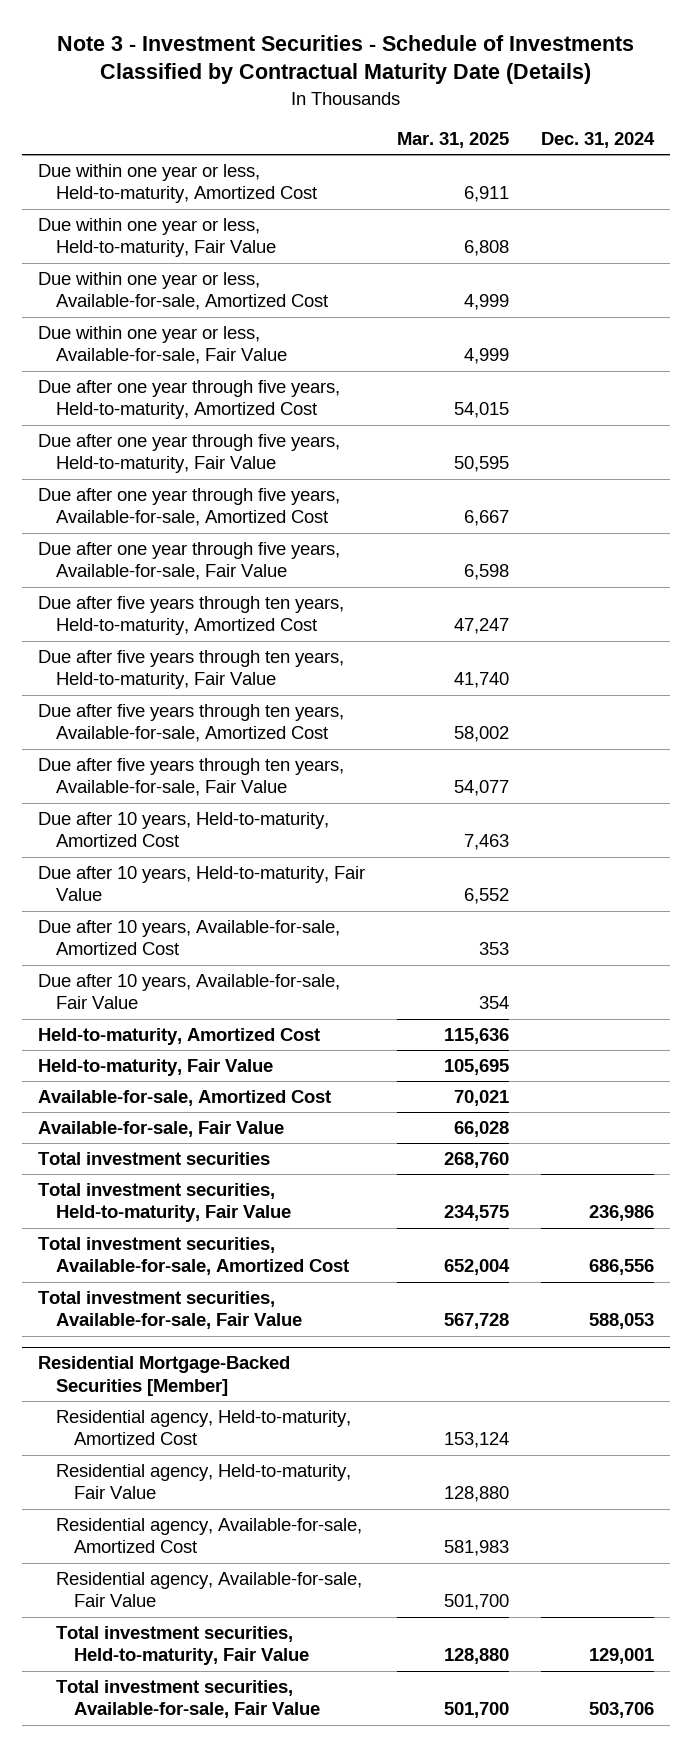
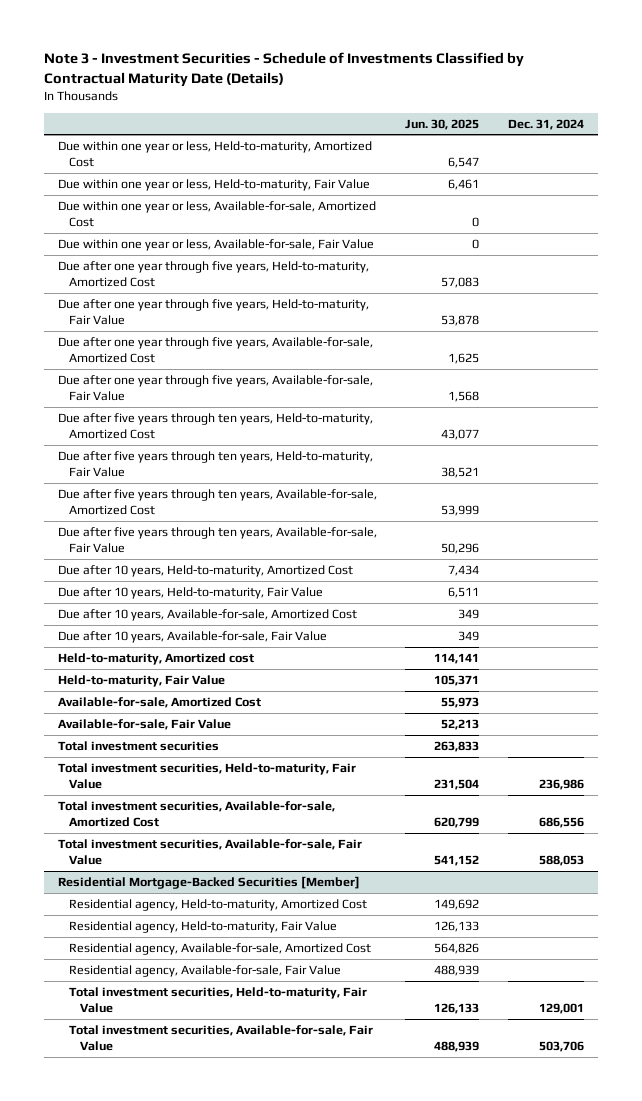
- | Mar. 31, 2025 | Dec. 31, 2024
+ | Jun. 30, 2025 | Dec. 31, 2024
- Held-to-maturity, Amortized Cost | 115,636 |
+ Held-to-maturity, Amortized cost | 114,141 |

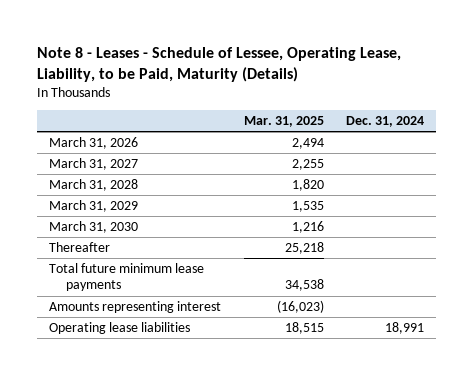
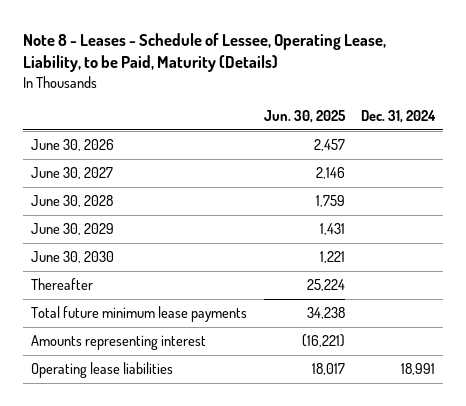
- | Mar. 31, 2025 | Dec. 31, 2024
+ | Jun. 30, 2025 | Dec. 31, 2024
- March 31, 2026 | 2,494 |
- March 31, 2027 | 2,255 |
- March 31, 2028 | 1,820 |
- March 31, 2029 | 1,535 |
- March 31, 2030 | 1,216 |
+ June 30, 2026 | 2,457 |
+ June 30, 2027 | 2,146 |
+ June 30, 2028 | 1,759 |
+ June 30, 2029 | 1,431 |
+ June 30, 2030 | 1,221 |

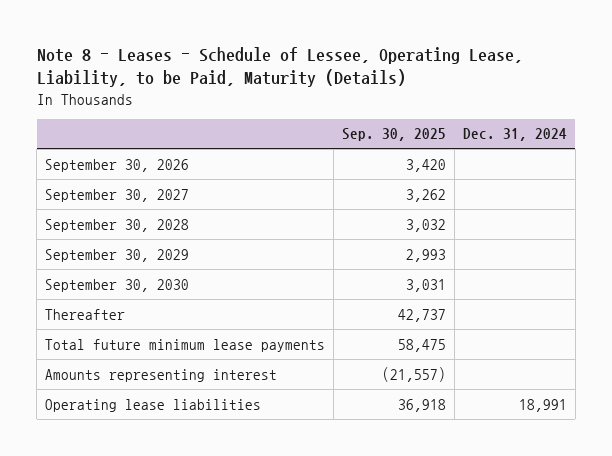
- | Jun. 30, 2025 | Dec. 31, 2024
+ | Sep. 30, 2025 | Dec. 31, 2024
- June 30, 2026 | 2,457 |
- June 30, 2027 | 2,146 |
- June 30, 2028 | 1,759 |
- June 30, 2029 | 1,431 |
- June 30, 2030 | 1,221 |
+ September 30, 2026 | 3,420 |
+ September 30, 2027 | 3,262 |
+ September 30, 2028 | 3,032 |
+ September 30, 2029 | 2,993 |
+ September 30, 2030 | 3,031 |

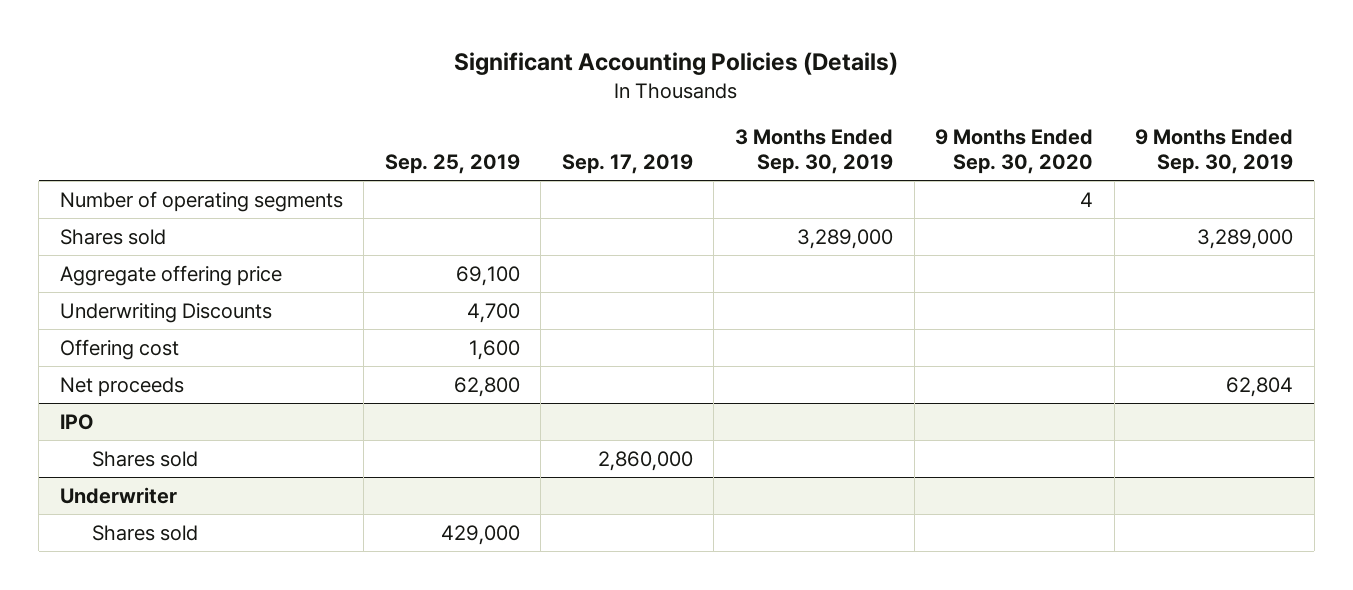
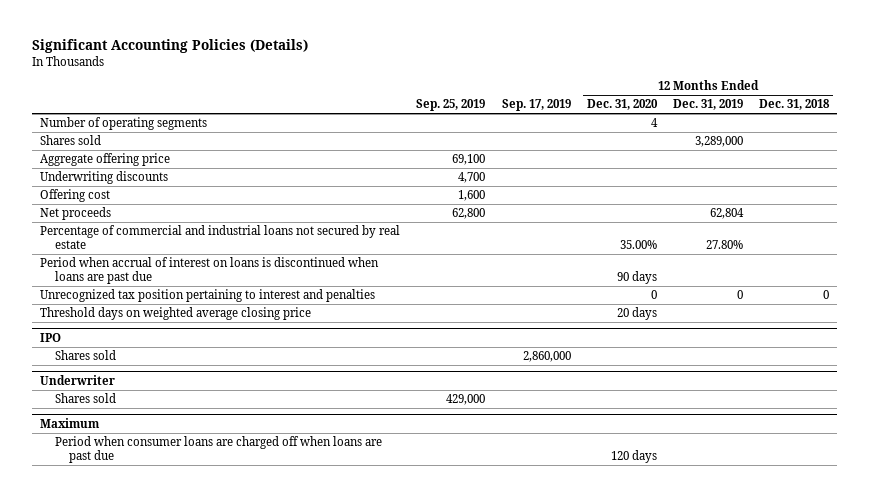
- | Sep. 25, 2019 | Sep. 17, 2019 | 3 Months Ended Sep. 30, 2019 | 9 Months Ended Sep. 30, 2020 | 9 Months Ended Sep. 30, 2019
+ | Sep. 25, 2019 | Sep. 17, 2019 | 12 Months Ended Dec. 31, 2020 | 12 Months Ended Dec. 31, 2019 | 12 Months Ended Dec. 31, 2018
- Underwriting Discounts | 4,700 | | | |
+ Underwriting discounts | 4,700 | | | |
+ Percentage of commercial and industrial loans not secured by real estate | | | 35.00% | 27.80% |
+ Period when accrual of interest on loans is discontinued when loans are past due | | | 90 days | |
+ Unrecognized tax position pertaining to interest and penalties | | | 0 | 0 | 0
+ Threshold days on weighted average closing price | | | 20 days | |
+ Maximum
+ Period when consumer loans are charged off when loans are past due | | | 120 days | |

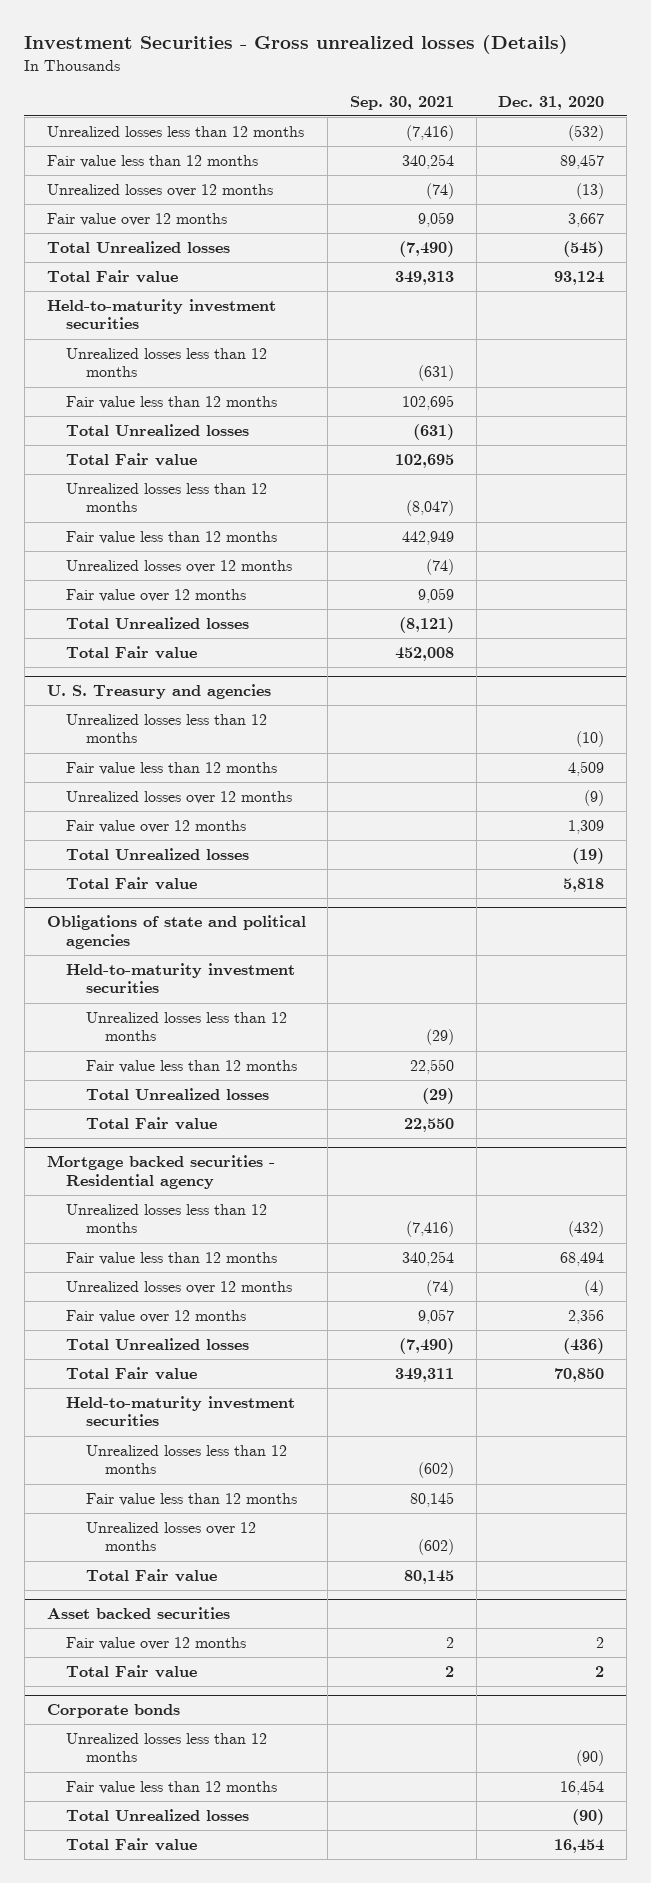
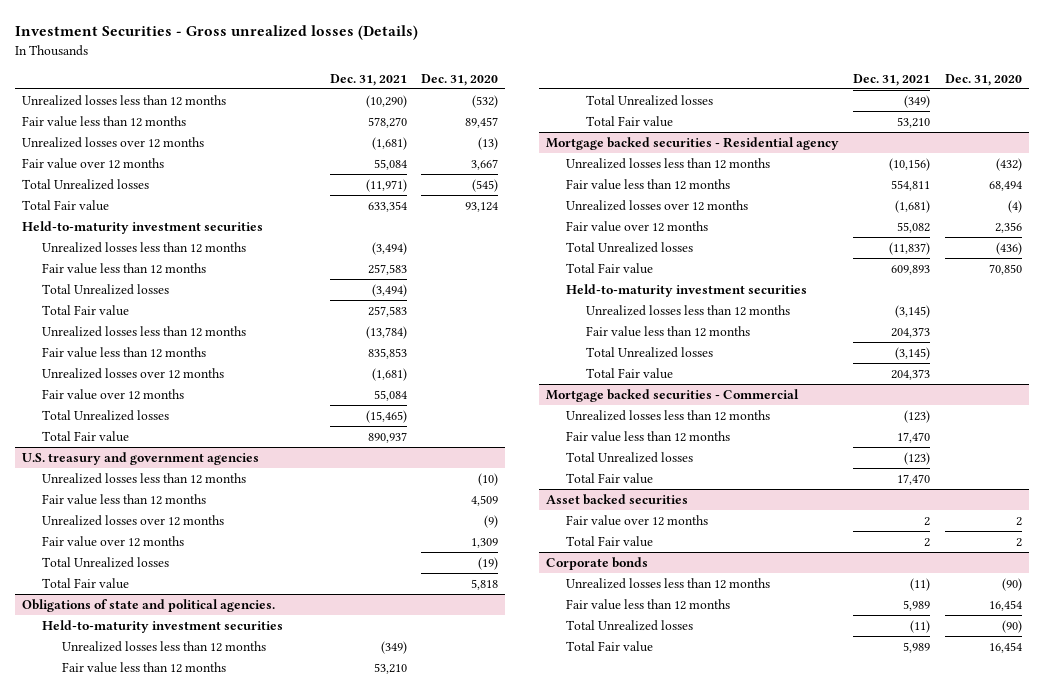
- | Sep. 30, 2021 | Dec. 31, 2020
+ | Dec. 31, 2021 | Dec. 31, 2020
- U. S. Treasury and agencies
+ U.S. treasury and government agencies
- Obligations of state and political agencies
+ Obligations of state and political agencies.
@ Mortgage backed securities - Residential agency
- Unrealized losses over 12 months | (602) |
+ Total Unrealized losses | (3,145) |
+ Mortgage backed securities - Commercial
+ Unrealized losses less than 12 months | (123) |
+ Fair value less than 12 months | 17,470 |
+ Total Unrealized losses | (123) |
+ Total Fair value | 17,470 |

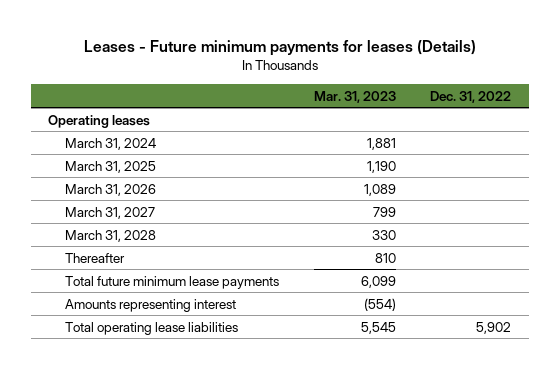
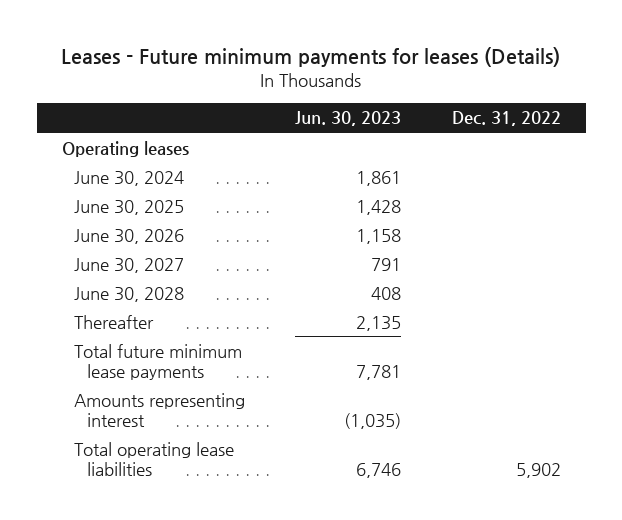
- | Mar. 31, 2023 | Dec. 31, 2022
+ | Jun. 30, 2023 | Dec. 31, 2022
- March 31, 2024 | 1,881 |
- March 31, 2025 | 1,190 |
- March 31, 2026 | 1,089 |
- March 31, 2027 | 799 |
- March 31, 2028 | 330 |
+ June 30, 2024 | 1,861 |
+ June 30, 2025 | 1,428 |
+ June 30, 2026 | 1,158 |
+ June 30, 2027 | 791 |
+ June 30, 2028 | 408 |

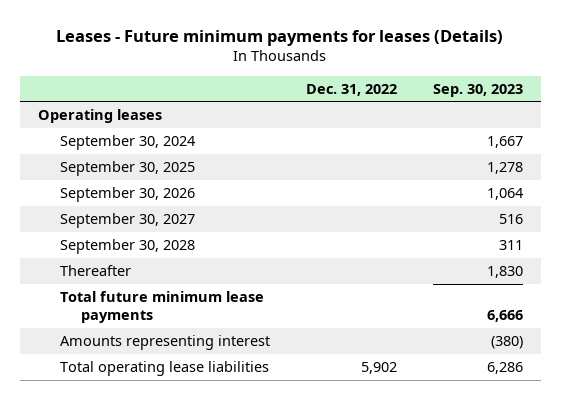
- | Jun. 30, 2023 | Dec. 31, 2022
+ | Dec. 31, 2022 | Sep. 30, 2023
- June 30, 2024 | 1,861 |
- June 30, 2025 | 1,428 |
- June 30, 2026 | 1,158 |
- June 30, 2027 | 791 |
- June 30, 2028 | 408 |
+ September 30, 2024 | | 1,667
+ September 30, 2025 | | 1,278
+ September 30, 2026 | | 1,064
+ September 30, 2027 | | 516
+ September 30, 2028 | | 311

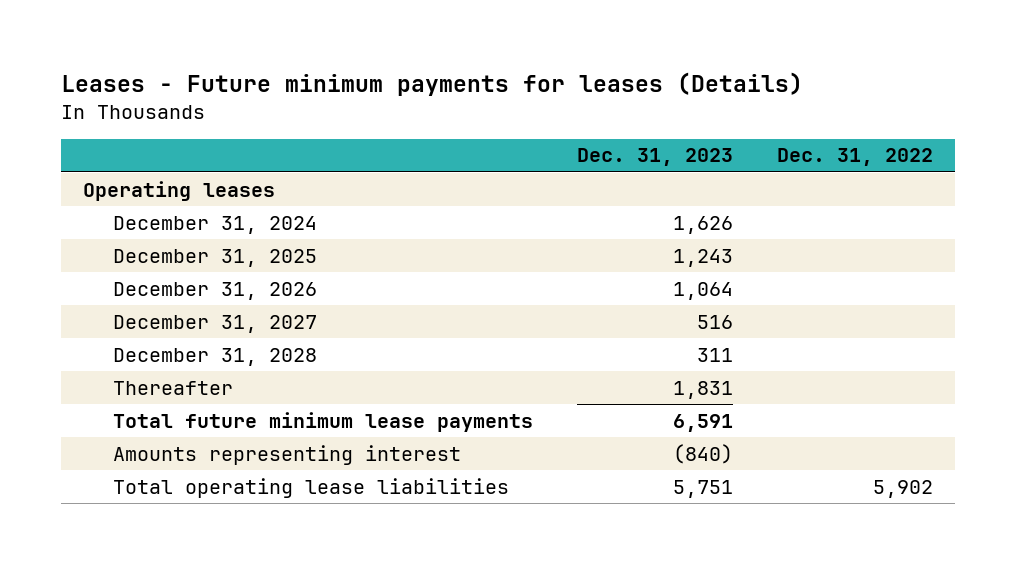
- | Dec. 31, 2022 | Sep. 30, 2023
+ | Dec. 31, 2023 | Dec. 31, 2022
- September 30, 2024 | | 1,667
- September 30, 2025 | | 1,278
- September 30, 2026 | | 1,064
- September 30, 2027 | | 516
- September 30, 2028 | | 311
+ December 31, 2024 | 1,626 |
+ December 31, 2025 | 1,243 |
+ December 31, 2026 | 1,064 |
+ December 31, 2027 | 516 |
+ December 31, 2028 | 311 |

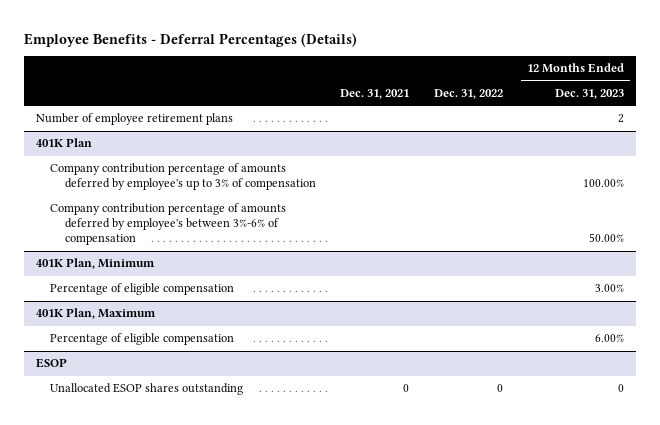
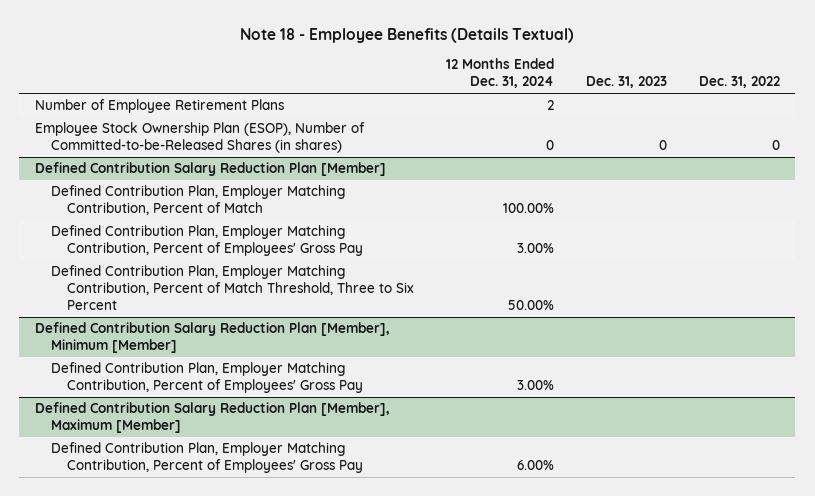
- Employee Benefits - Deferral Percentages (Details)
+ Note 18 - Employee Benefits (Details Textual)
- | Dec. 31, 2021 | Dec. 31, 2022 | 12 Months Ended Dec. 31, 2023
+ | 12 Months Ended Dec. 31, 2024 | Dec. 31, 2023 | Dec. 31, 2022
- Number of employee retirement plans | | | 2
- 401K Plan
- Company contribution percentage of amounts deferred by employee's up to 3% of compensation | | | 100.00%
- Company contribution percentage of amounts deferred by employee's between 3%-6% of compensation | | | 50.00%
- 401K Plan, Minimum
- Percentage of eligible compensation | | | 3.00%
- 401K Plan, Maximum
- Percentage of eligible compensation | | | 6.00%
- ESOP
- Unallocated ESOP shares outstanding | 0 | 0 | 0
+ Number of Employee Retirement Plans | 2 | |
+ Employee Stock Ownership Plan (ESOP), Number of Committed-to-be-Released Shares (in shares) | 0 | 0 | 0
+ Defined Contribution Salary Reduction Plan [Member]
+ Defined Contribution Plan, Employer Matching Contribution, Percent of Match | 100.00% | |
+ Defined Contribution Plan, Employer Matching Contribution, Percent of Employees' Gross Pay | 3.00% | |
+ Defined Contribution Plan, Employer Matching Contribution, Percent of Match Threshold, Three to Six Percent | 50.00% | |
+ Defined Contribution Salary Reduction Plan [Member], Minimum [Member]
+ Defined Contribution Plan, Employer Matching Contribution, Percent of Employees' Gross Pay | 3.00% | |
+ Defined Contribution Salary Reduction Plan [Member], Maximum [Member]
+ Defined Contribution Plan, Employer Matching Contribution, Percent of Employees' Gross Pay | 6.00% | |

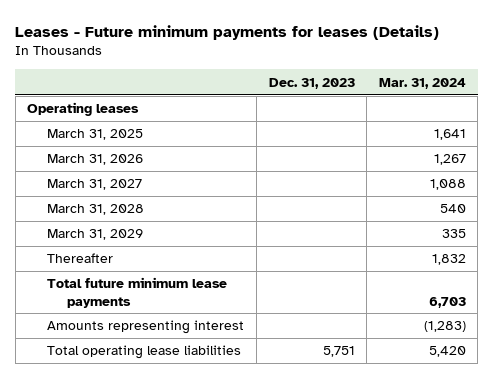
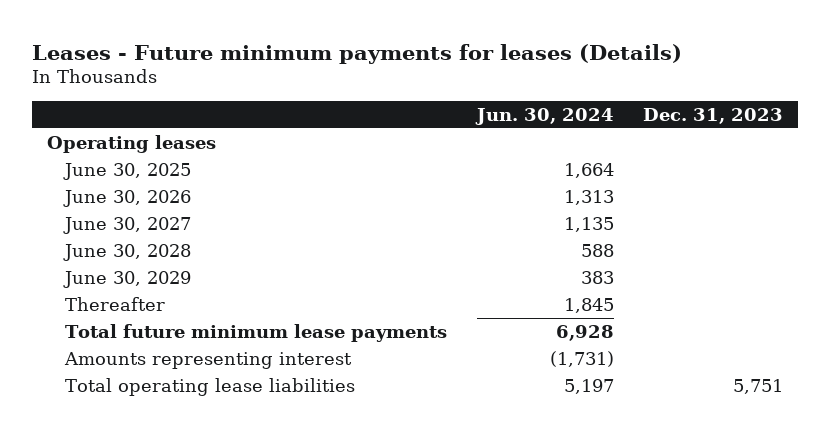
- | Dec. 31, 2023 | Mar. 31, 2024
+ | Jun. 30, 2024 | Dec. 31, 2023
- March 31, 2025 | | 1,641
- March 31, 2026 | | 1,267
- March 31, 2027 | | 1,088
- March 31, 2028 | | 540
- March 31, 2029 | | 335
+ June 30, 2025 | 1,664 |
+ June 30, 2026 | 1,313 |
+ June 30, 2027 | 1,135 |
+ June 30, 2028 | 588 |
+ June 30, 2029 | 383 |

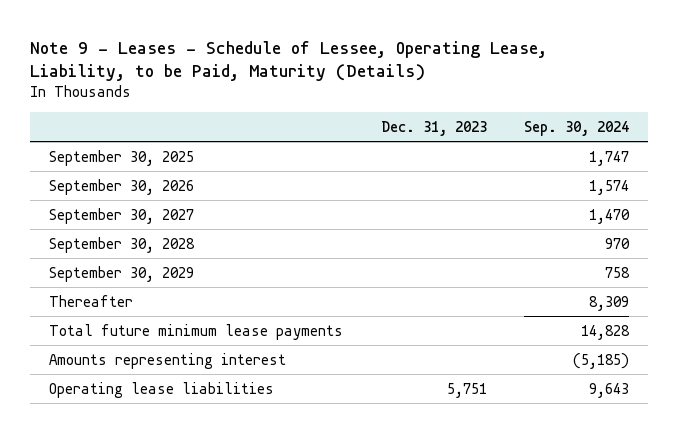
- Leases - Future minimum payments for leases (Details)
+ Note 9 - Leases - Schedule of Lessee, Operating Lease, Liability, to be Paid, Maturity (Details)
- | Jun. 30, 2024 | Dec. 31, 2023
+ | Dec. 31, 2023 | Sep. 30, 2024
- Operating leases
- June 30, 2025 | 1,664 |
- June 30, 2026 | 1,313 |
- June 30, 2027 | 1,135 |
- June 30, 2028 | 588 |
- June 30, 2029 | 383 |
+ September 30, 2025 | | 1,747
+ September 30, 2026 | | 1,574
+ September 30, 2027 | | 1,470
+ September 30, 2028 | | 970
+ September 30, 2029 | | 758
- Total operating lease liabilities | 5,197 | 5,751
+ Operating lease liabilities | 5,751 | 9,643

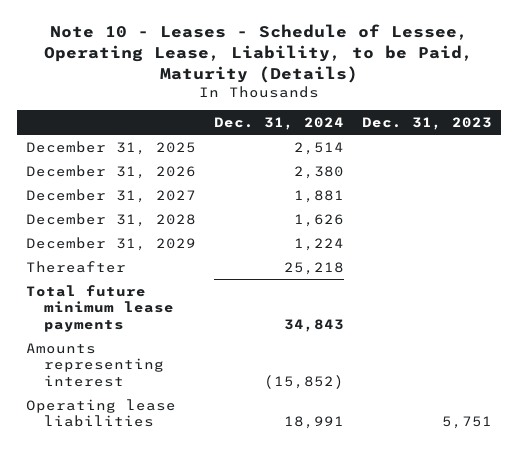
- Note 9 - Leases - Schedule of Lessee, Operating Lease, Liability, to be Paid, Maturity (Details)
+ Note 10 - Leases - Schedule of Lessee, Operating Lease, Liability, to be Paid, Maturity (Details)
- | Dec. 31, 2023 | Sep. 30, 2024
+ | Dec. 31, 2024 | Dec. 31, 2023
- September 30, 2025 | | 1,747
- September 30, 2026 | | 1,574
- September 30, 2027 | | 1,470
- September 30, 2028 | | 970
- September 30, 2029 | | 758
+ December 31, 2025 | 2,514 |
+ December 31, 2026 | 2,380 |
+ December 31, 2027 | 1,881 |
+ December 31, 2028 | 1,626 |
+ December 31, 2029 | 1,224 |

